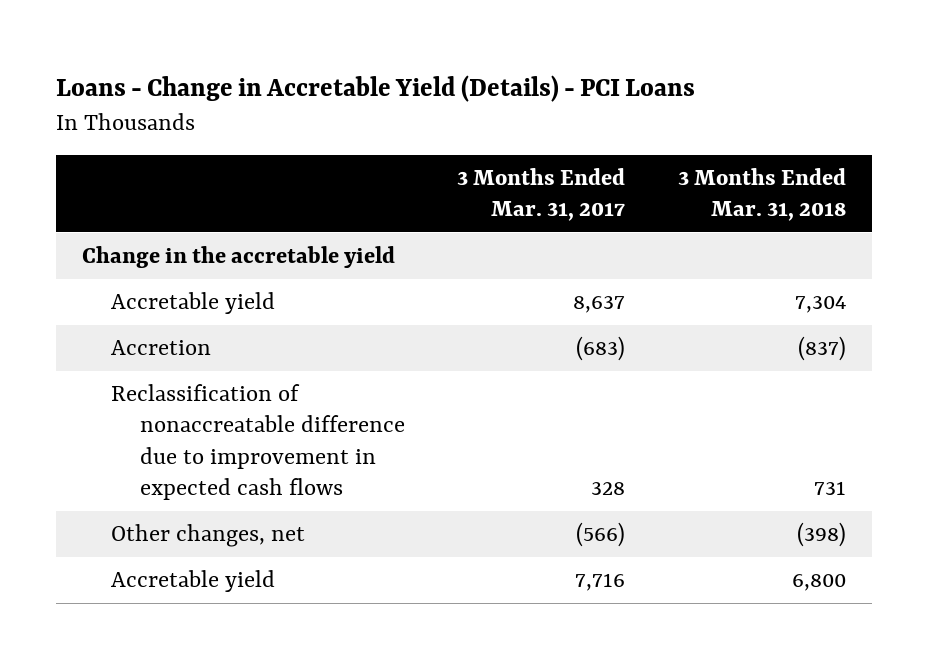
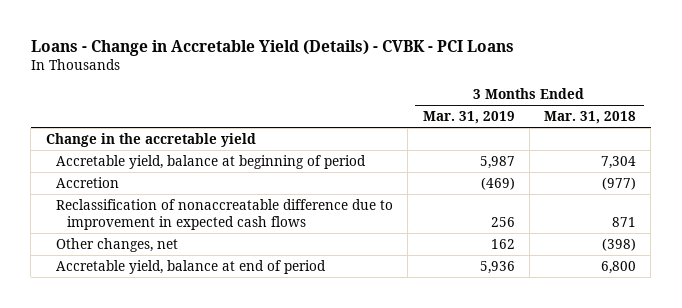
- Loans - Change in Accretable Yield (Details) - PCI Loans
+ Loans - Change in Accretable Yield (Details) - CVBK - PCI Loans
- | 3 Months Ended Mar. 31, 2017 | 3 Months Ended Mar. 31, 2018
+ | 3 Months Ended Mar. 31, 2019 | 3 Months Ended Mar. 31, 2018
- Accretable yield | 8,637 | 7,304
- Accretion | (683) | (837)
- Reclassification of nonaccreatable difference due to improvement in expected cash flows | 328 | 731
+ Accretable yield, balance at beginning of period | 5,987 | 7,304
+ Accretion | (469) | (977)
+ Reclassification of nonaccreatable difference due to improvement in expected cash flows | 256 | 871
- Accretable yield | 7,716 | 6,800
+ Accretable yield, balance at end of period | 5,936 | 6,800

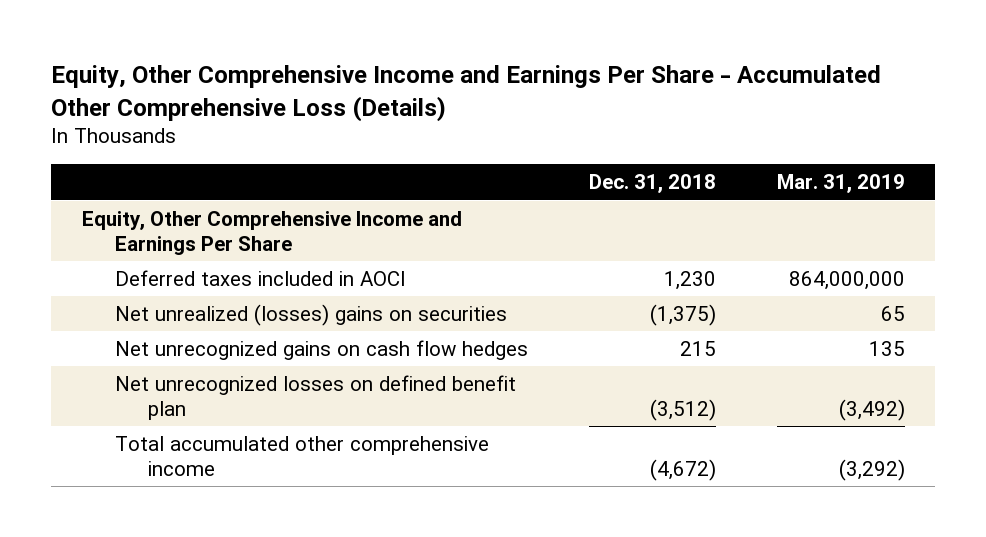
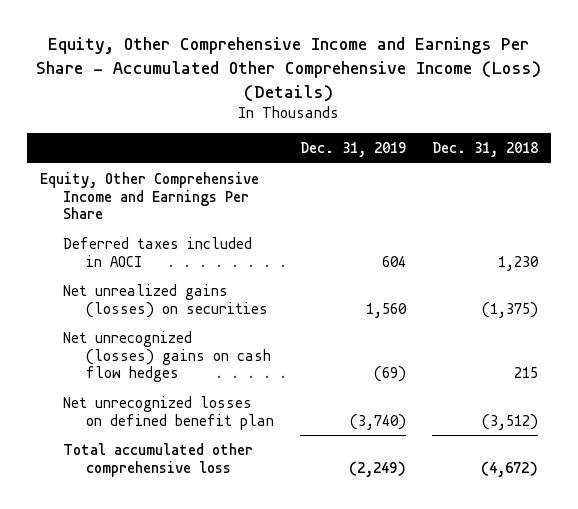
- Equity, Other Comprehensive Income and Earnings Per Share - Accumulated Other Comprehensive Loss (Details)
+ Equity, Other Comprehensive Income and Earnings Per Share - Accumulated Other Comprehensive Income (Loss) (Details)
- | Dec. 31, 2018 | Mar. 31, 2019
+ | Dec. 31, 2019 | Dec. 31, 2018
- Net unrealized (losses) gains on securities | (1,375) | 65
- Net unrecognized gains on cash flow hedges | 215 | 135
+ Net unrealized gains (losses) on securities | 1,560 | (1,375)
+ Net unrecognized (losses) gains on cash flow hedges | (69) | 215
- Total accumulated other comprehensive income | (4,672) | (3,292)
+ Total accumulated other comprehensive loss | (2,249) | (4,672)

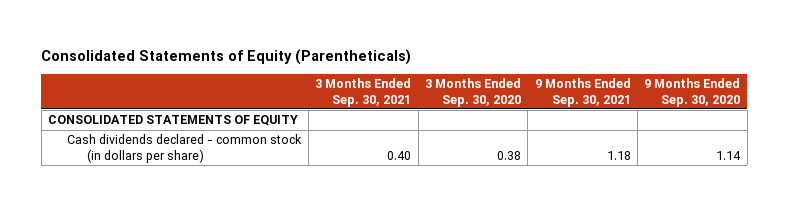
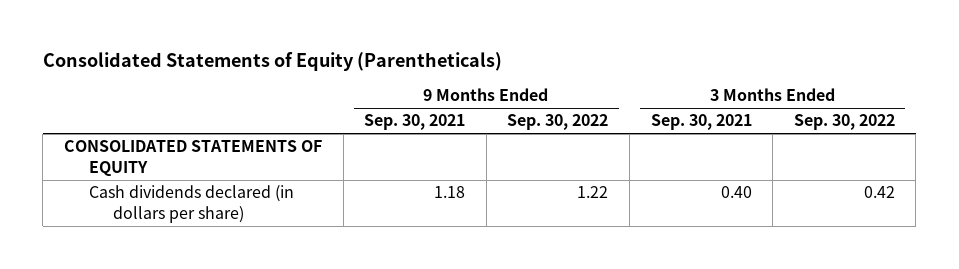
- | 3 Months Ended Sep. 30, 2021 | 3 Months Ended Sep. 30, 2020 | 9 Months Ended Sep. 30, 2021 | 9 Months Ended Sep. 30, 2020
+ | 9 Months Ended Sep. 30, 2021 | 9 Months Ended Sep. 30, 2022 | 3 Months Ended Sep. 30, 2021 | 3 Months Ended Sep. 30, 2022
- Cash dividends declared - common stock (in dollars per share) | 0.40 | 0.38 | 1.18 | 1.14
+ Cash dividends declared (in dollars per share) | 1.18 | 1.22 | 0.40 | 0.42

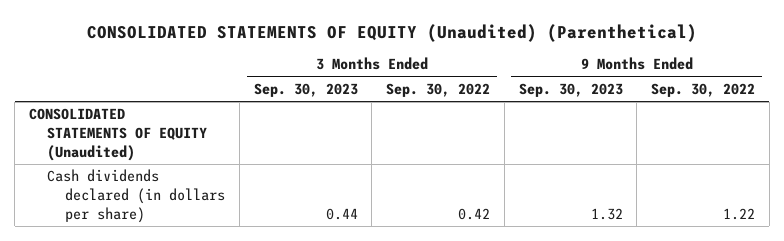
- Consolidated Statements of Equity (Parentheticals)
+ CONSOLIDATED STATEMENTS OF EQUITY (Unaudited) (Parenthetical)
- | 9 Months Ended Sep. 30, 2021 | 9 Months Ended Sep. 30, 2022 | 3 Months Ended Sep. 30, 2021 | 3 Months Ended Sep. 30, 2022
+ | 3 Months Ended Sep. 30, 2023 | 3 Months Ended Sep. 30, 2022 | 9 Months Ended Sep. 30, 2023 | 9 Months Ended Sep. 30, 2022
- CONSOLIDATED STATEMENTS OF EQUITY
+ CONSOLIDATED STATEMENTS OF EQUITY (Unaudited)

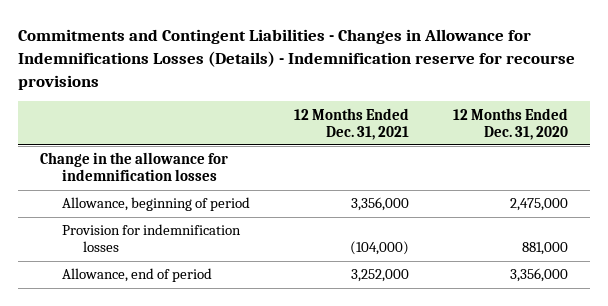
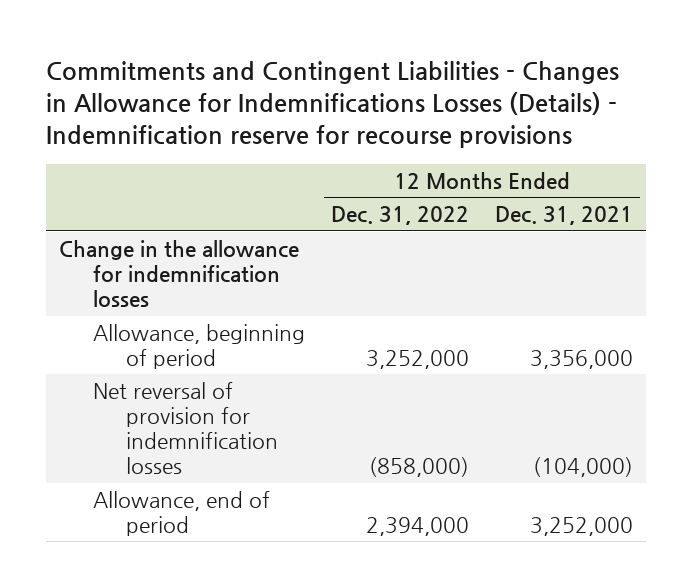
- | 12 Months Ended Dec. 31, 2021 | 12 Months Ended Dec. 31, 2020
+ | 12 Months Ended Dec. 31, 2022 | 12 Months Ended Dec. 31, 2021
- Provision for indemnification losses | (104,000) | 881,000
+ Net reversal of provision for indemnification losses | (858,000) | (104,000)

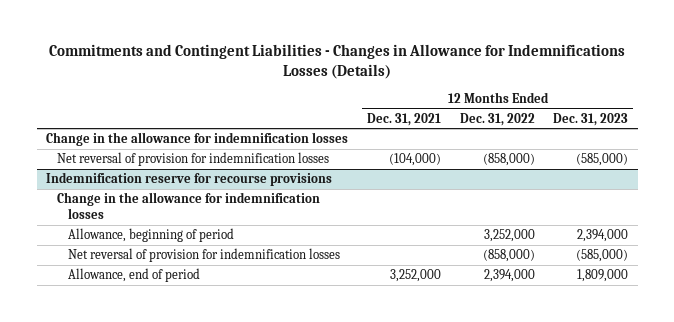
- Commitments and Contingent Liabilities - Changes in Allowance for Indemnifications Losses (Details) - Indemnification reserve for recourse provisions
+ Commitments and Contingent Liabilities - Changes in Allowance for Indemnifications Losses (Details)
- | 12 Months Ended Dec. 31, 2022 | 12 Months Ended Dec. 31, 2021
+ | 12 Months Ended Dec. 31, 2021 | 12 Months Ended Dec. 31, 2022 | 12 Months Ended Dec. 31, 2023
- Allowance, beginning of period | 3,252,000 | 3,356,000
+ Indemnification reserve for recourse provisions
+ Change in the allowance for indemnification losses
+ Allowance, beginning of period | | 3,252,000 | 2,394,000
+ Net reversal of provision for indemnification losses | | (858,000) | (585,000)

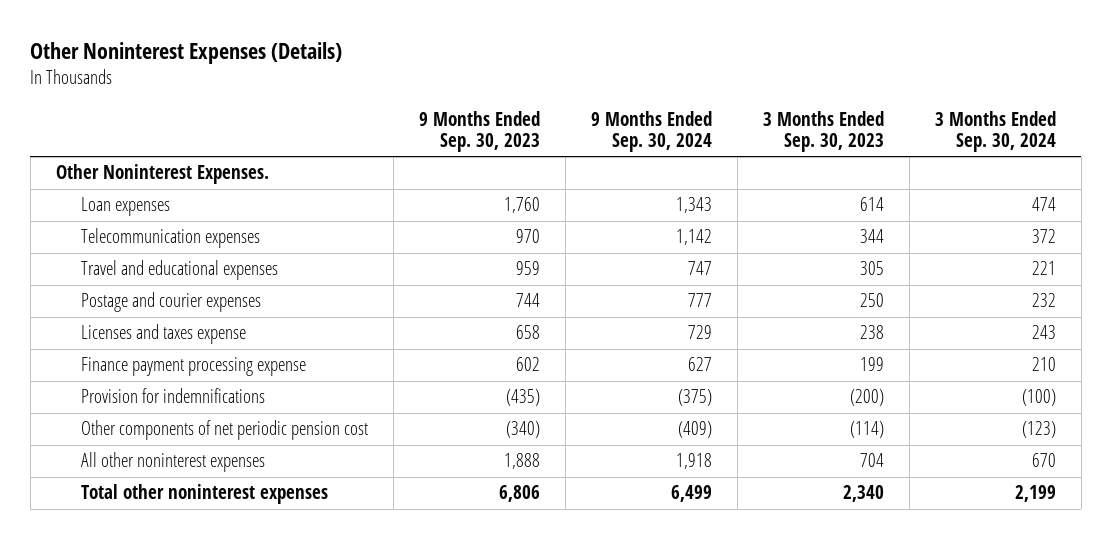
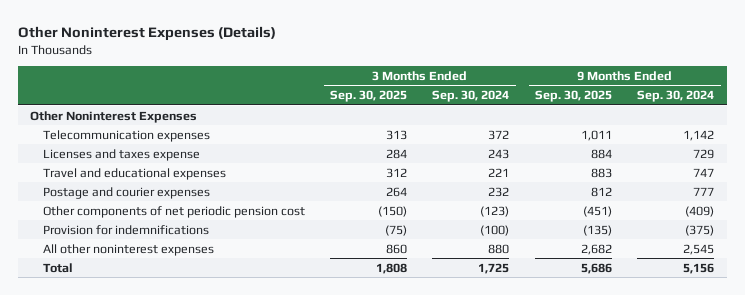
- | 9 Months Ended Sep. 30, 2023 | 9 Months Ended Sep. 30, 2024 | 3 Months Ended Sep. 30, 2023 | 3 Months Ended Sep. 30, 2024
+ | 3 Months Ended Sep. 30, 2025 | 3 Months Ended Sep. 30, 2024 | 9 Months Ended Sep. 30, 2025 | 9 Months Ended Sep. 30, 2024
- Other Noninterest Expenses.
- Loan expenses | 1,760 | 1,343 | 614 | 474
+ Other Noninterest Expenses
moved up: Licenses and taxes expense | 284 | 243 | 884 | 729
- Finance payment processing expense | 602 | 627 | 199 | 210
- All other noninterest expenses | 1,888 | 1,918 | 704 | 670
- Total other noninterest expenses | 6,806 | 6,499 | 2,340 | 2,199
moved down: Provision for indemnifications | (75) | (100) | (135) | (375)
+ All other noninterest expenses | 860 | 880 | 2,682 | 2,545
+ Total | 1,808 | 1,725 | 5,686 | 5,156

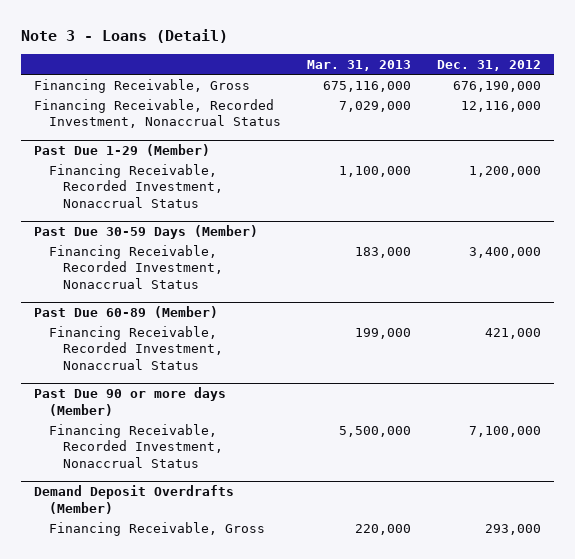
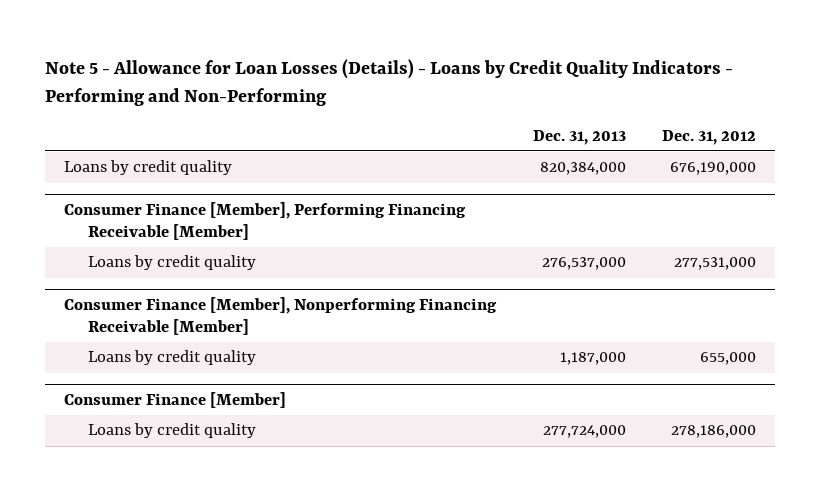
- Note 3 - Loans (Detail)
+ Note 5 - Allowance for Loan Losses (Details) - Loans by Credit Quality Indicators - Performing and Non-Performing
- | Mar. 31, 2013 | Dec. 31, 2012
+ | Dec. 31, 2013 | Dec. 31, 2012
- Financing Receivable, Gross | 675,116,000 | 676,190,000
- Financing Receivable, Recorded Investment, Nonaccrual Status | 7,029,000 | 12,116,000
- Past Due 1-29 (Member)
- Financing Receivable, Recorded Investment, Nonaccrual Status | 1,100,000 | 1,200,000
- Past Due 30-59 Days (Member)
- Financing Receivable, Recorded Investment, Nonaccrual Status | 183,000 | 3,400,000
- Past Due 60-89 (Member)
- Financing Receivable, Recorded Investment, Nonaccrual Status | 199,000 | 421,000
- Past Due 90 or more days (Member)
- Financing Receivable, Recorded Investment, Nonaccrual Status | 5,500,000 | 7,100,000
- Demand Deposit Overdrafts (Member)
- Financing Receivable, Gross | 220,000 | 293,000
+ Loans by credit quality | 820,384,000 | 676,190,000
+ Consumer Finance [Member], Performing Financing Receivable [Member]
+ Loans by credit quality | 276,537,000 | 277,531,000
+ Consumer Finance [Member], Nonperforming Financing Receivable [Member]
+ Loans by credit quality | 1,187,000 | 655,000
+ Consumer Finance [Member]
+ Loans by credit quality | 277,724,000 | 278,186,000

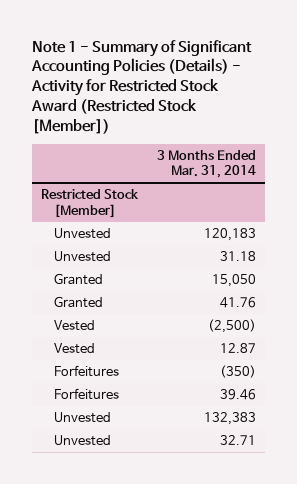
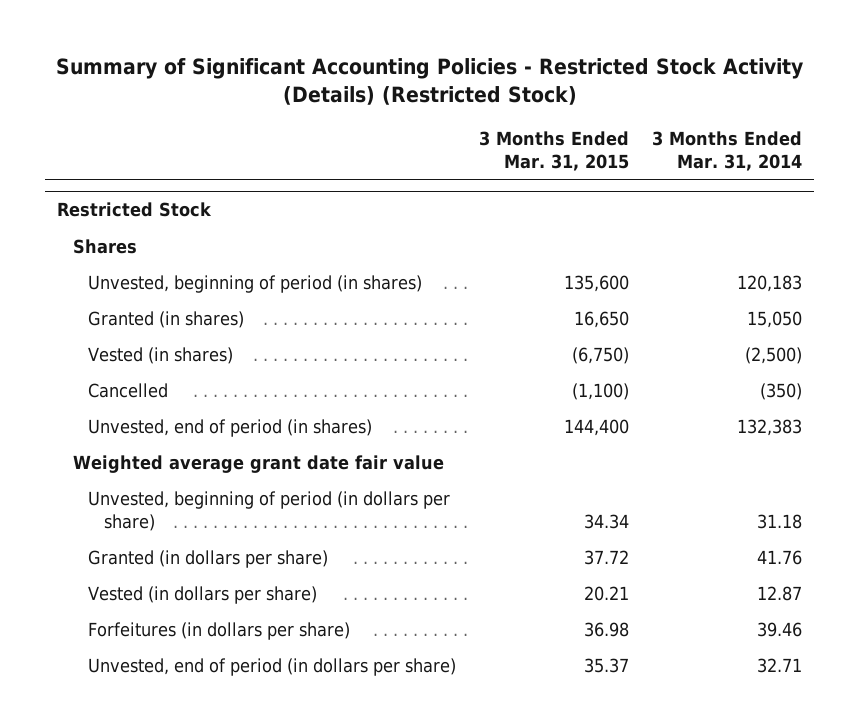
- Note 1 - Summary of Significant Accounting Policies (Details) - Activity for Restricted Stock Award (Restricted Stock [Member])
+ Summary of Significant Accounting Policies - Restricted Stock Activity (Details) (Restricted Stock)
- | 3 Months Ended Mar. 31, 2014
+ | 3 Months Ended Mar. 31, 2015 | 3 Months Ended Mar. 31, 2014
- Restricted Stock [Member]
- Unvested | 120,183
- Unvested | 31.18
- Granted | 15,050
- Granted | 41.76
- Vested | (2,500)
- Vested | 12.87
- Forfeitures | (350)
- Forfeitures | 39.46
- Unvested | 132,383
- Unvested | 32.71
+ Restricted Stock
+ Shares
+ Unvested, beginning of period (in shares) | 135,600 | 120,183
+ Granted (in shares) | 16,650 | 15,050
+ Vested (in shares) | (6,750) | (2,500)
+ Cancelled | (1,100) | (350)
+ Unvested, end of period (in shares) | 144,400 | 132,383
+ Weighted average grant date fair value
+ Unvested, beginning of period (in dollars per share) | 34.34 | 31.18
+ Granted (in dollars per share) | 37.72 | 41.76
+ Vested (in dollars per share) | 20.21 | 12.87
+ Forfeitures (in dollars per share) | 36.98 | 39.46
+ Unvested, end of period (in dollars per share) | 35.37 | 32.71

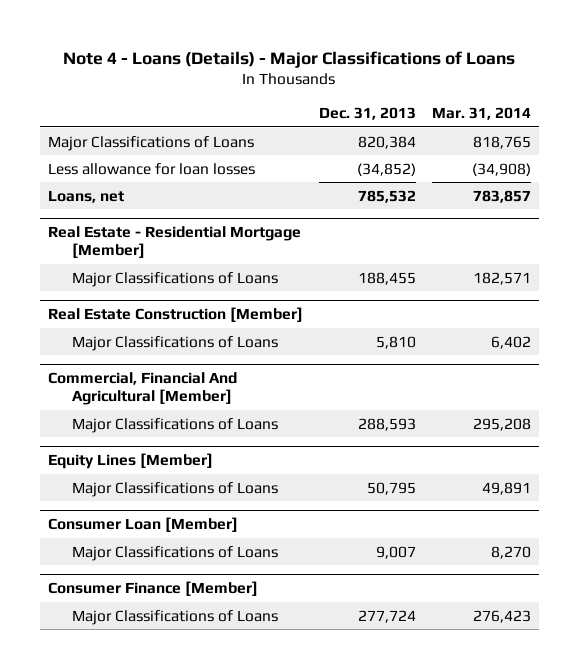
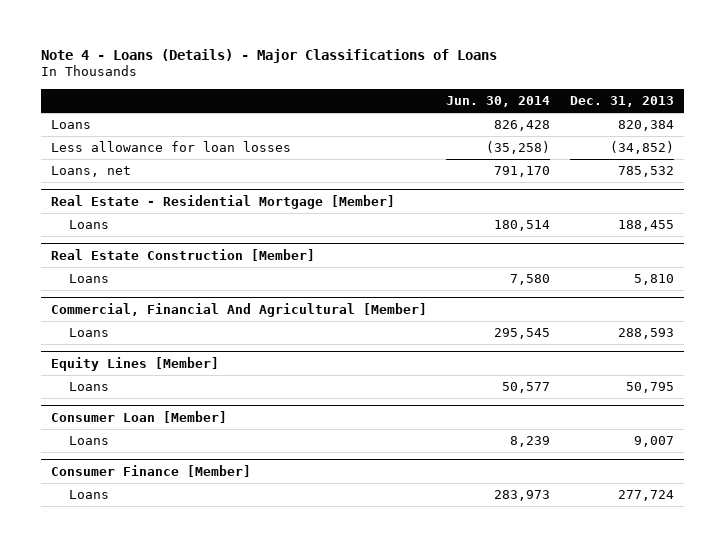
- | Dec. 31, 2013 | Mar. 31, 2014
+ | Jun. 30, 2014 | Dec. 31, 2013
- Major Classifications of Loans | 820,384 | 818,765
+ Loans | 826,428 | 820,384
@ Real Estate - Residential Mortgage [Member]
- Major Classifications of Loans | 188,455 | 182,571
+ Loans | 180,514 | 188,455
@ Real Estate Construction [Member]
- Major Classifications of Loans | 5,810 | 6,402
+ Loans | 7,580 | 5,810
@ Commercial, Financial And Agricultural [Member]
- Major Classifications of Loans | 288,593 | 295,208
+ Loans | 295,545 | 288,593
@ Equity Lines [Member]
- Major Classifications of Loans | 50,795 | 49,891
+ Loans | 50,577 | 50,795
@ Consumer Loan [Member]
- Major Classifications of Loans | 9,007 | 8,270
+ Loans | 8,239 | 9,007
@ Consumer Finance [Member]
- Major Classifications of Loans | 277,724 | 276,423
+ Loans | 283,973 | 277,724

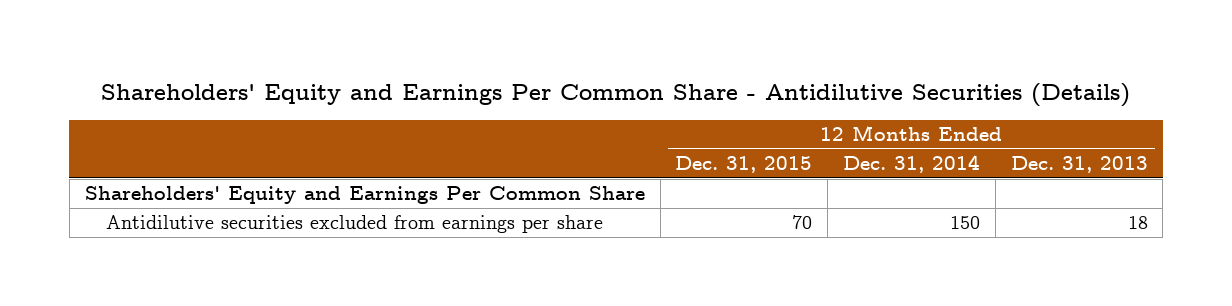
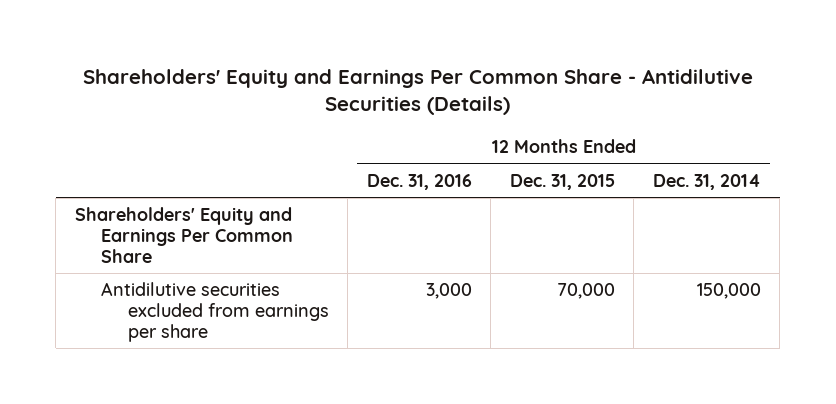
- | 12 Months Ended Dec. 31, 2015 | 12 Months Ended Dec. 31, 2014 | 12 Months Ended Dec. 31, 2013
+ | 12 Months Ended Dec. 31, 2016 | 12 Months Ended Dec. 31, 2015 | 12 Months Ended Dec. 31, 2014
- Antidilutive securities excluded from earnings per share | 70 | 150 | 18
+ Antidilutive securities excluded from earnings per share | 3,000 | 70,000 | 150,000

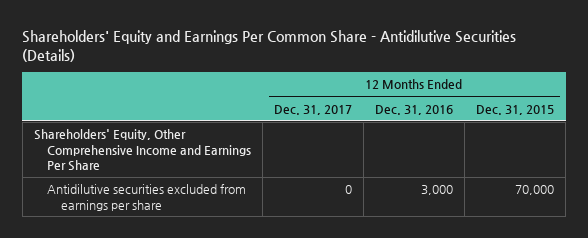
- | 12 Months Ended Dec. 31, 2016 | 12 Months Ended Dec. 31, 2015 | 12 Months Ended Dec. 31, 2014
+ | 12 Months Ended Dec. 31, 2017 | 12 Months Ended Dec. 31, 2016 | 12 Months Ended Dec. 31, 2015
- Shareholders' Equity and Earnings Per Common Share
+ Shareholders' Equity, Other Comprehensive Income and Earnings Per Share

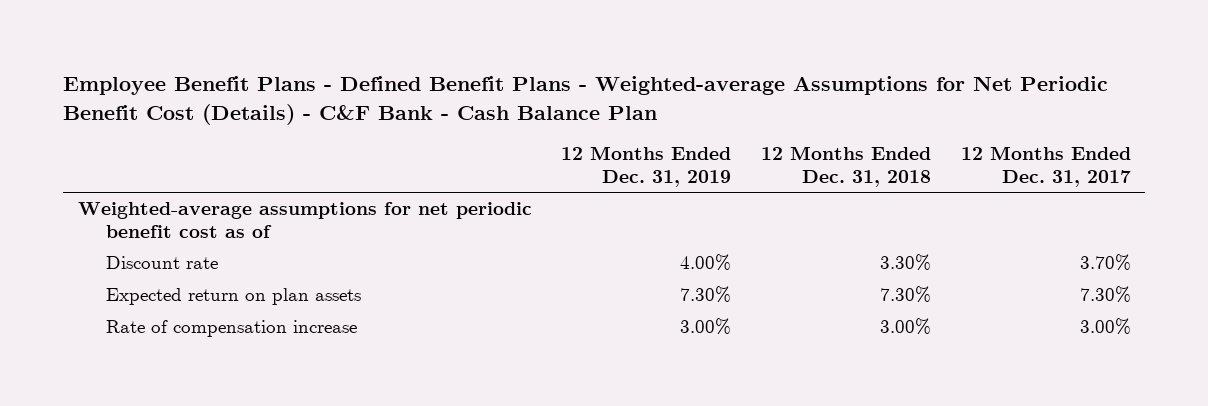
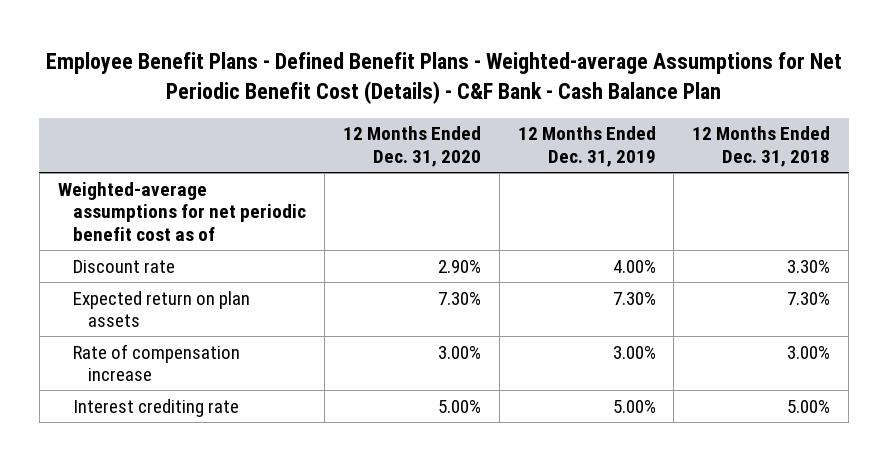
- | 12 Months Ended Dec. 31, 2019 | 12 Months Ended Dec. 31, 2018 | 12 Months Ended Dec. 31, 2017
+ | 12 Months Ended Dec. 31, 2020 | 12 Months Ended Dec. 31, 2019 | 12 Months Ended Dec. 31, 2018
+ Interest crediting rate | 5.00% | 5.00% | 5.00%

